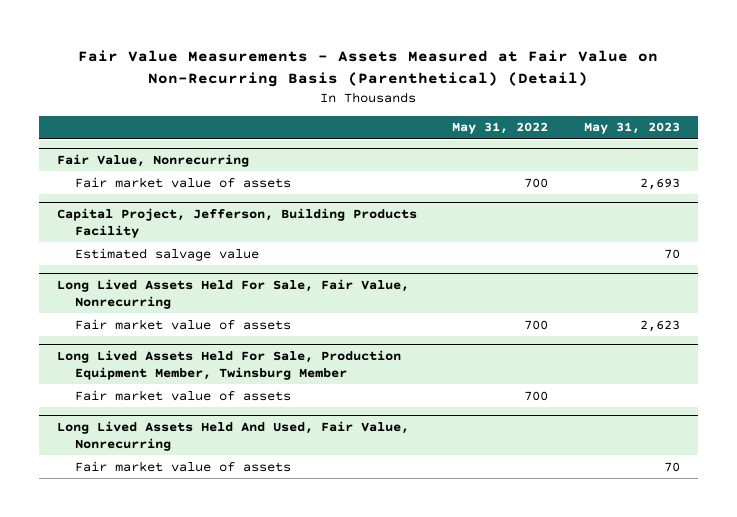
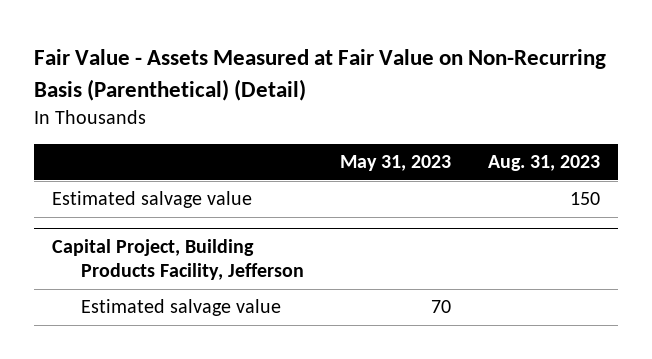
- Fair Value Measurements - Assets Measured at Fair Value on Non-Recurring Basis (Parenthetical) (Detail)
+ Fair Value - Assets Measured at Fair Value on Non-Recurring Basis (Parenthetical) (Detail)
- | May 31, 2022 | May 31, 2023
+ | May 31, 2023 | Aug. 31, 2023
- Fair Value, Nonrecurring
- Fair market value of assets | 700 | 2,693
- Capital Project, Jefferson, Building Products Facility
+ Estimated salvage value | | 150
+ Capital Project, Building Products Facility, Jefferson
- Long Lived Assets Held For Sale, Fair Value, Nonrecurring
- Fair market value of assets | 700 | 2,623
- Long Lived Assets Held For Sale, Production Equipment Member, Twinsburg Member
- Fair market value of assets | 700 |
- Long Lived Assets Held And Used, Fair Value, Nonrecurring
- Fair market value of assets | | 70

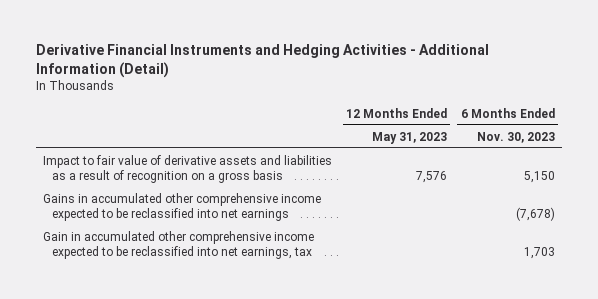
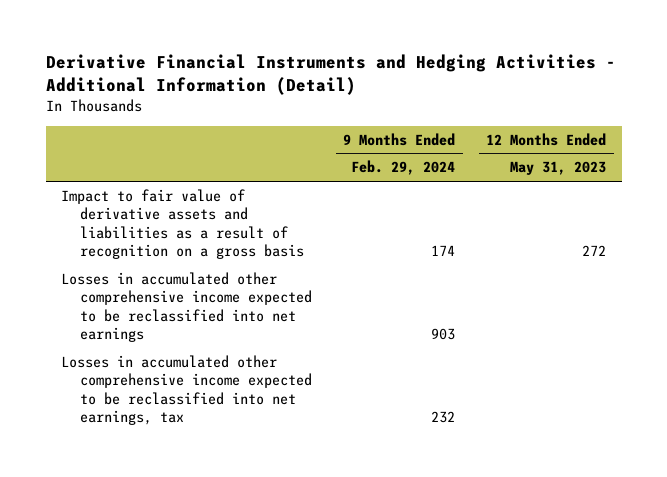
- | 12 Months Ended May 31, 2023 | 6 Months Ended Nov. 30, 2023
+ | 9 Months Ended Feb. 29, 2024 | 12 Months Ended May 31, 2023
- Impact to fair value of derivative assets and liabilities as a result of recognition on a gross basis | 7,576 | 5,150
- Gains in accumulated other comprehensive income expected to be reclassified into net earnings | | (7,678)
- Gain in accumulated other comprehensive income expected to be reclassified into net earnings, tax | | 1,703
+ Impact to fair value of derivative assets and liabilities as a result of recognition on a gross basis | 174 | 272
+ Losses in accumulated other comprehensive income expected to be reclassified into net earnings | 903 |
+ Losses in accumulated other comprehensive income expected to be reclassified into net earnings, tax | 232 |

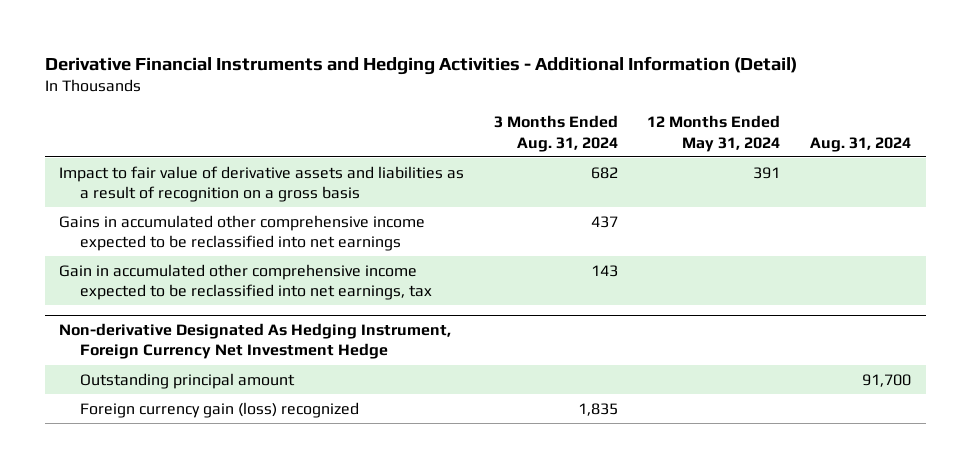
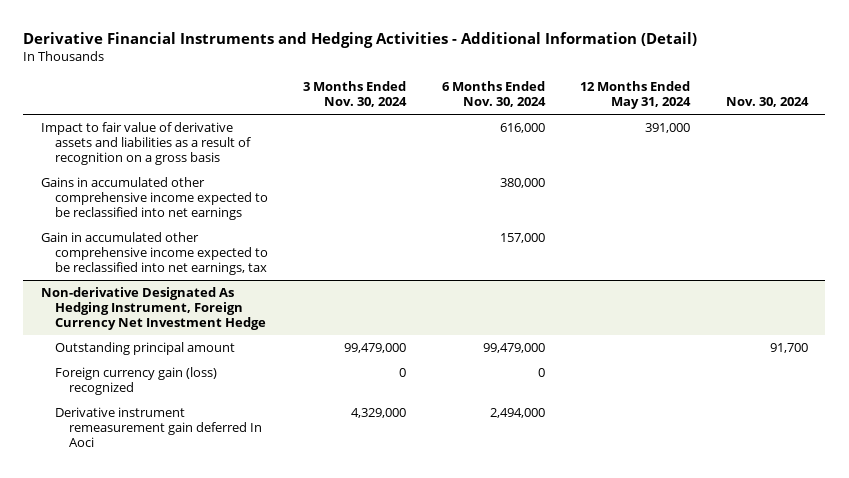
- | 3 Months Ended Aug. 31, 2024 | 12 Months Ended May 31, 2024 | Aug. 31, 2024
+ | 3 Months Ended Nov. 30, 2024 | 6 Months Ended Nov. 30, 2024 | 12 Months Ended May 31, 2024 | Nov. 30, 2024
- Impact to fair value of derivative assets and liabilities as a result of recognition on a gross basis | 682 | 391 |
+ Impact to fair value of derivative assets and liabilities as a result of recognition on a gross basis | | 616,000 | 391,000 |
@ Non-derivative Designated As Hedging Instrument, Foreign Currency Net Investment Hedge
+ Derivative instrument remeasurement gain deferred In Aoci | 4,329,000 | 2,494,000 | |

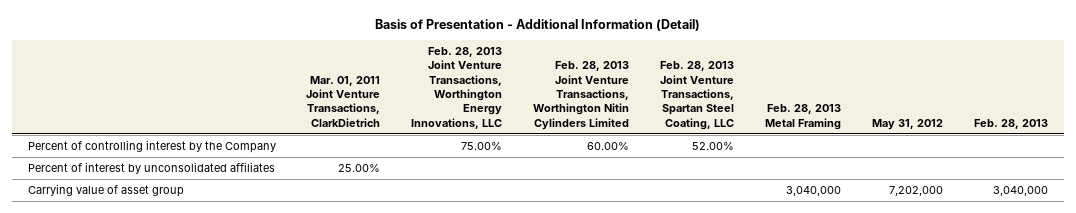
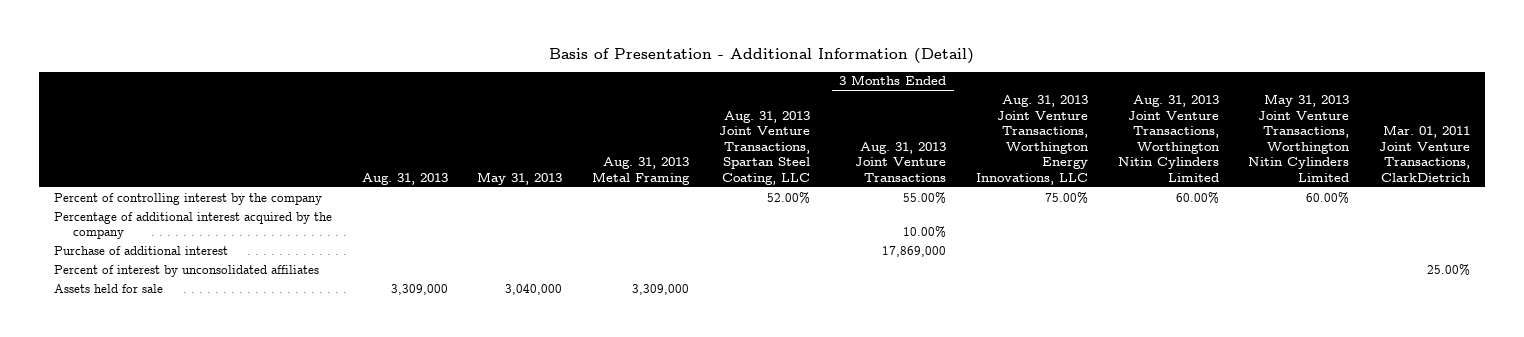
- | Mar. 01, 2011 Joint Venture Transactions, ClarkDietrich | Feb. 28, 2013 Joint Venture Transactions, Worthington Energy Innovations, LLC | Feb. 28, 2013 Joint Venture Transactions, Worthington Nitin Cylinders Limited | Feb. 28, 2013 Joint Venture Transactions, Spartan Steel Coating, LLC | Feb. 28, 2013 Metal Framing | May 31, 2012 | Feb. 28, 2013
+ | Aug. 31, 2013 | May 31, 2013 | Aug. 31, 2013 Metal Framing | Aug. 31, 2013 Joint Venture Transactions, Spartan Steel Coating, LLC | 3 Months Ended Aug. 31, 2013 Joint Venture Transactions | Aug. 31, 2013 Joint Venture Transactions, Worthington Energy Innovations, LLC | Aug. 31, 2013 Joint Venture Transactions, Worthington Nitin Cylinders Limited | May 31, 2013 Joint Venture Transactions, Worthington Nitin Cylinders Limited | Mar. 01, 2011 Joint Venture Transactions, ClarkDietrich
- Percent of controlling interest by the Company | | 75.00% | 60.00% | 52.00% | | |
+ Percent of controlling interest by the company | | | | 52.00% | 55.00% | 75.00% | 60.00% | 60.00% |
+ Percentage of additional interest acquired by the company | | | | | 10.00% | | | |
+ Purchase of additional interest | | | | | 17,869,000 | | | |
- Carrying value of asset group | | | | | 3,040,000 | 7,202,000 | 3,040,000
+ Assets held for sale | 3,309,000 | 3,040,000 | 3,309,000 | | | | | |

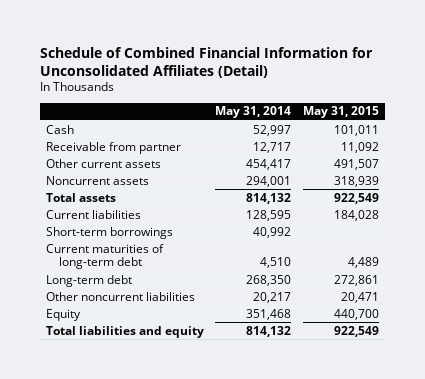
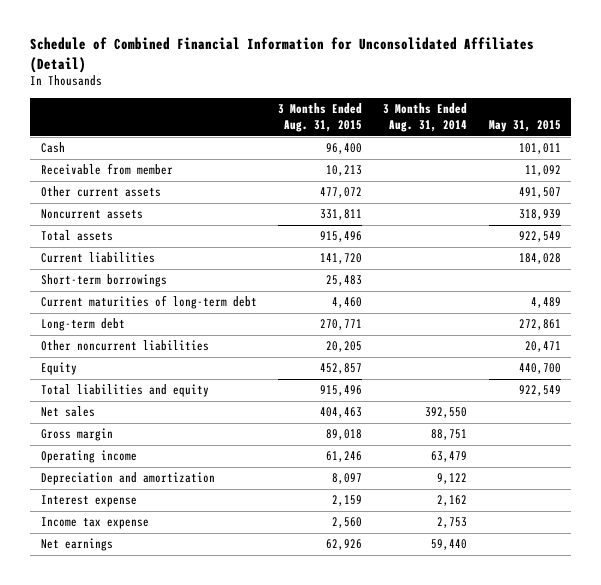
- | May 31, 2014 | May 31, 2015
+ | 3 Months Ended Aug. 31, 2015 | 3 Months Ended Aug. 31, 2014 | May 31, 2015
- Receivable from partner | 12,717 | 11,092
+ Receivable from member | 10,213 | | 11,092
+ Net sales | 404,463 | 392,550 |
+ Gross margin | 89,018 | 88,751 |
+ Operating income | 61,246 | 63,479 |
+ Depreciation and amortization | 8,097 | 9,122 |
+ Interest expense | 2,159 | 2,162 |
+ Income tax expense | 2,560 | 2,753 |
+ Net earnings | 62,926 | 59,440 |

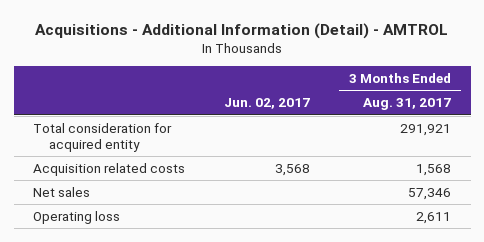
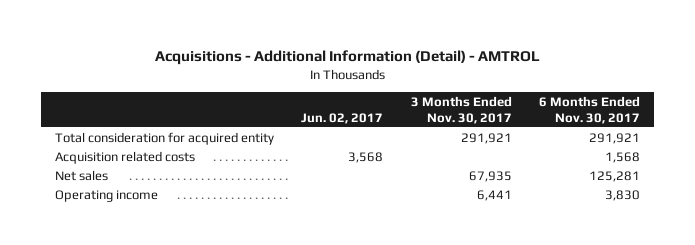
- | Jun. 02, 2017 | 3 Months Ended Aug. 31, 2017
+ | Jun. 02, 2017 | 3 Months Ended Nov. 30, 2017 | 6 Months Ended Nov. 30, 2017
- Operating loss | | 2,611
+ Operating income | | 6,441 | 3,830

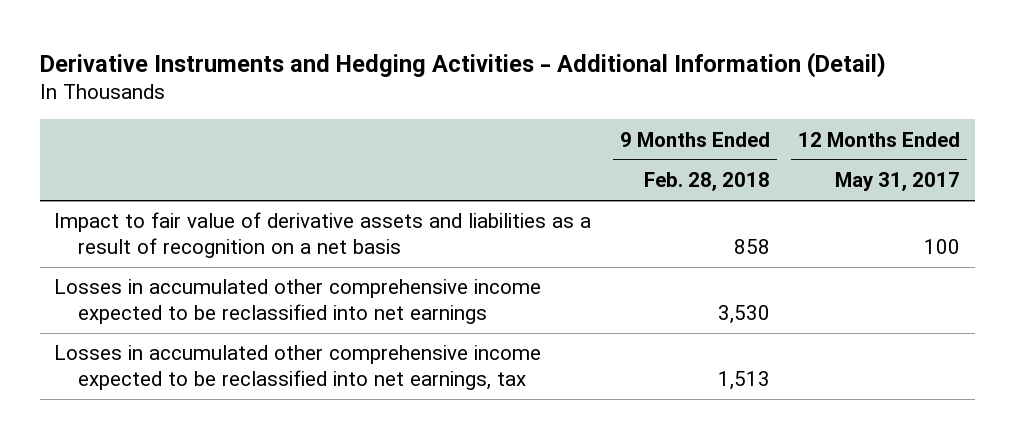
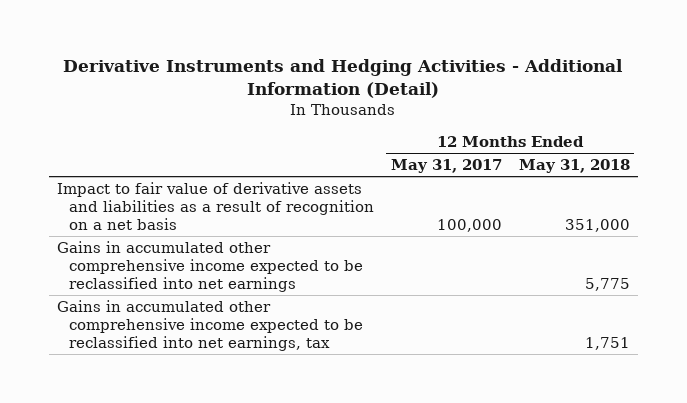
- | 9 Months Ended Feb. 28, 2018 | 12 Months Ended May 31, 2017
+ | 12 Months Ended May 31, 2017 | 12 Months Ended May 31, 2018
- Impact to fair value of derivative assets and liabilities as a result of recognition on a net basis | 858 | 100
- Losses in accumulated other comprehensive income expected to be reclassified into net earnings | 3,530 |
- Losses in accumulated other comprehensive income expected to be reclassified into net earnings, tax | 1,513 |
+ Impact to fair value of derivative assets and liabilities as a result of recognition on a net basis | 100,000 | 351,000
+ Gains in accumulated other comprehensive income expected to be reclassified into net earnings | | 5,775
+ Gains in accumulated other comprehensive income expected to be reclassified into net earnings, tax | | 1,751

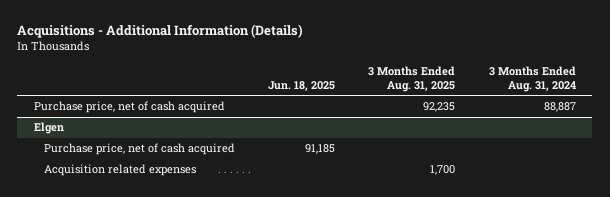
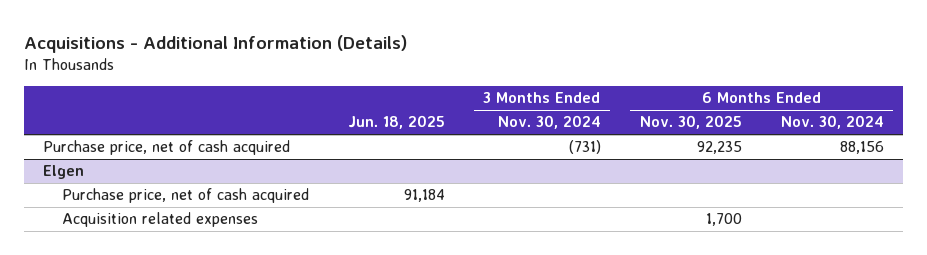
- | Jun. 18, 2025 | 3 Months Ended Aug. 31, 2025 | 3 Months Ended Aug. 31, 2024
+ | Jun. 18, 2025 | 3 Months Ended Nov. 30, 2024 | 6 Months Ended Nov. 30, 2025 | 6 Months Ended Nov. 30, 2024
@ Elgen
- Purchase price, net of cash acquired | 91,185 | |
+ Purchase price, net of cash acquired | 91,184 | | |

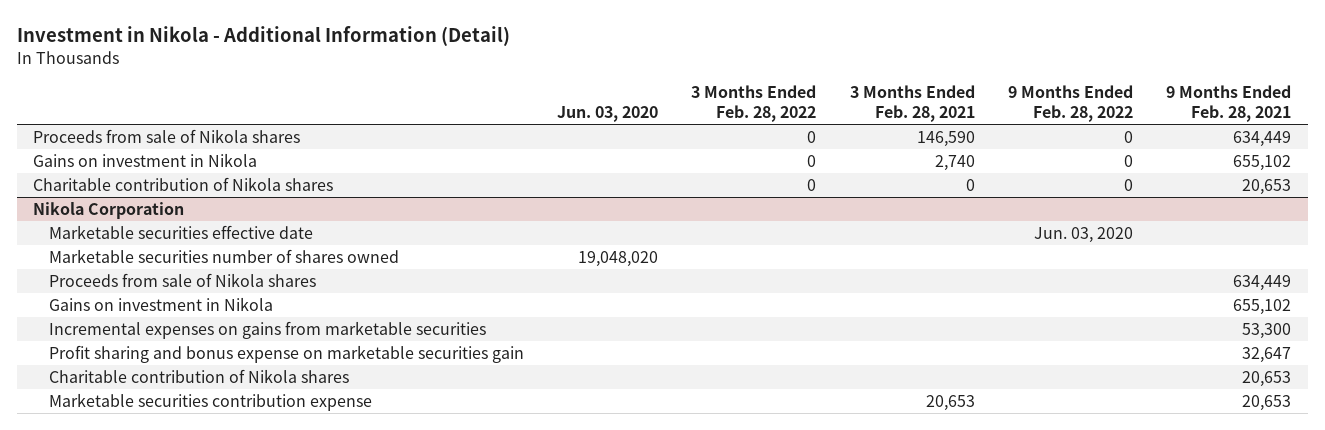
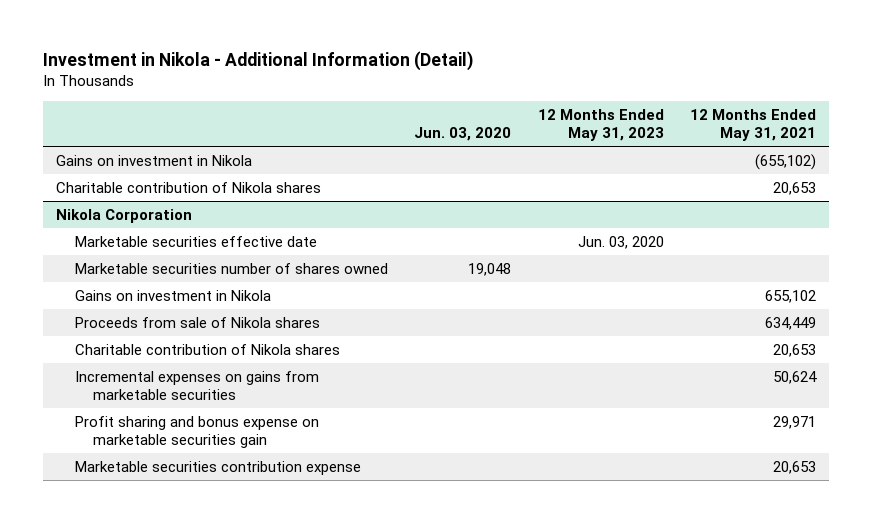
- | Jun. 03, 2020 | 3 Months Ended Feb. 28, 2022 | 3 Months Ended Feb. 28, 2021 | 9 Months Ended Feb. 28, 2022 | 9 Months Ended Feb. 28, 2021
+ | Jun. 03, 2020 | 12 Months Ended May 31, 2023 | 12 Months Ended May 31, 2021
- Proceeds from sale of Nikola shares | | 0 | 146,590 | 0 | 634,449
@ Nikola Corporation
- Marketable securities number of shares owned | 19,048,020 | | | |
+ Marketable securities number of shares owned | 19,048 | |
moved down: Proceeds from sale of Nikola shares | | | 634,449
moved up: Charitable contribution of Nikola shares | | | 20,653

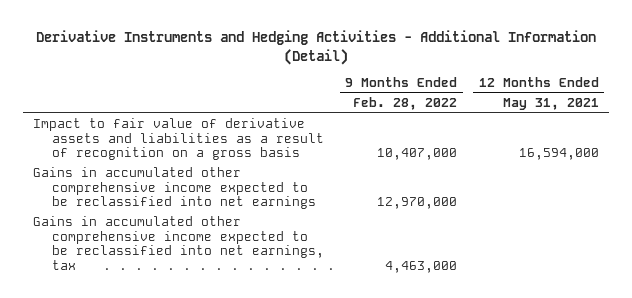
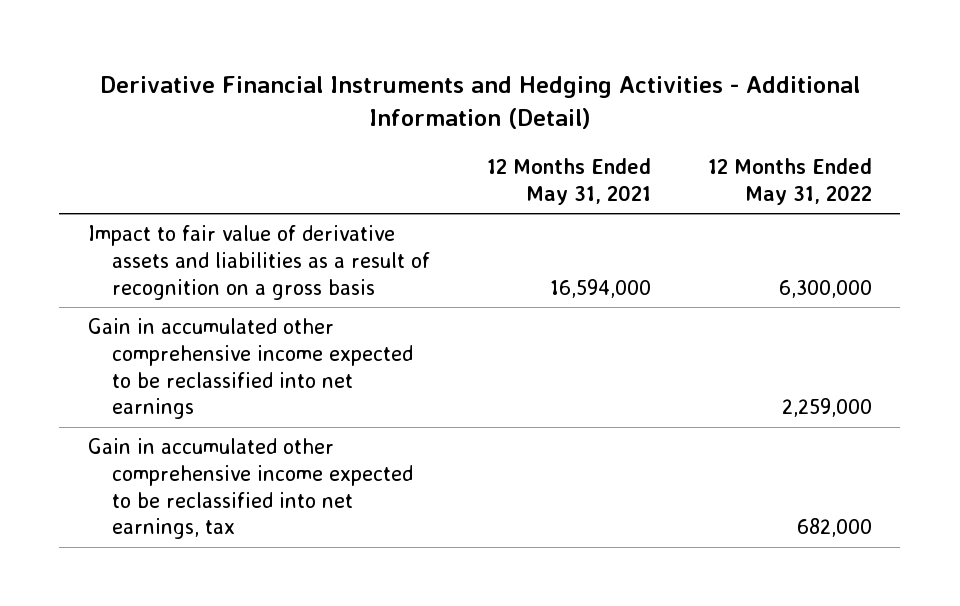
- Derivative Instruments and Hedging Activities - Additional Information (Detail)
+ Derivative Financial Instruments and Hedging Activities - Additional Information (Detail)
- | 9 Months Ended Feb. 28, 2022 | 12 Months Ended May 31, 2021
+ | 12 Months Ended May 31, 2021 | 12 Months Ended May 31, 2022
- Gains in accumulated other comprehensive income expected to be reclassified into net earnings | 12,970,000 |
- Gains in accumulated other comprehensive income expected to be reclassified into net earnings, tax | 4,463,000 |
+ Gain in accumulated other comprehensive income expected to be reclassified into net earnings | | 2,259,000
+ Gain in accumulated other comprehensive income expected to be reclassified into net earnings, tax | | 682,000

